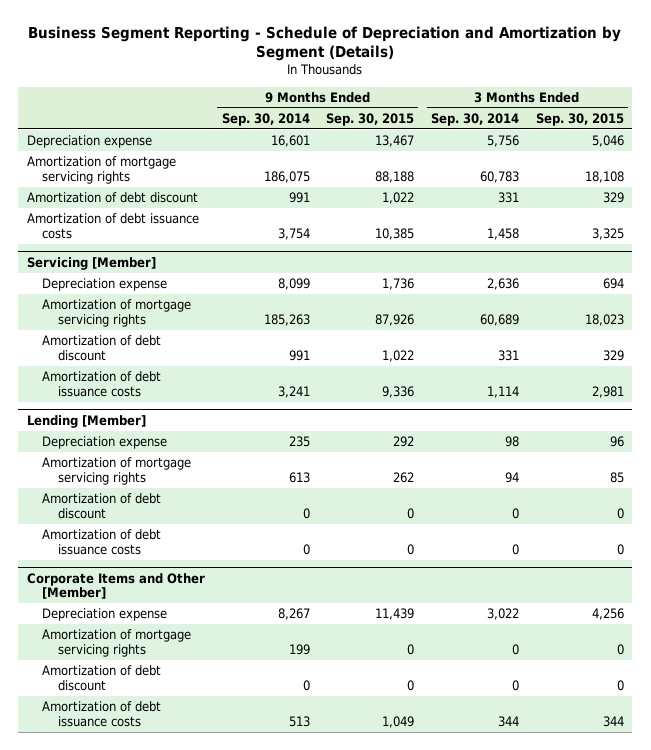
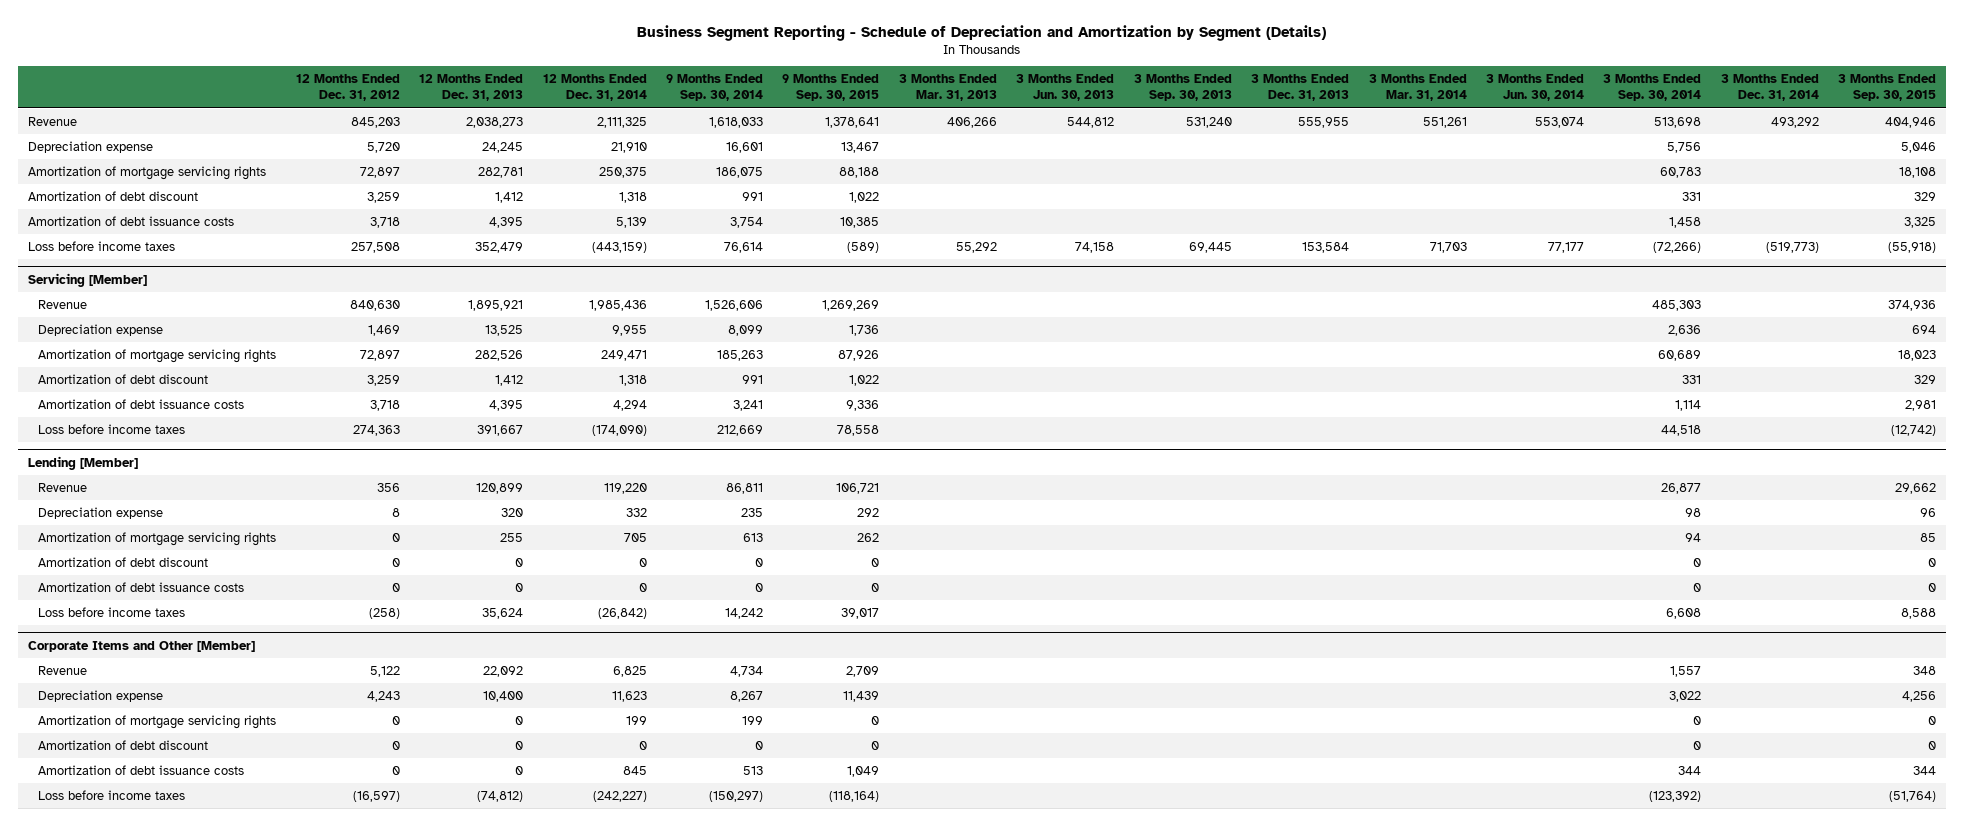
- | 9 Months Ended Sep. 30, 2014 | 9 Months Ended Sep. 30, 2015 | 3 Months Ended Sep. 30, 2014 | 3 Months Ended Sep. 30, 2015
+ | 12 Months Ended Dec. 31, 2012 | 12 Months Ended Dec. 31, 2013 | 12 Months Ended Dec. 31, 2014 | 9 Months Ended Sep. 30, 2014 | 9 Months Ended Sep. 30, 2015 | 3 Months Ended Mar. 31, 2013 | 3 Months Ended Jun. 30, 2013 | 3 Months Ended Sep. 30, 2013 | 3 Months Ended Dec. 31, 2013 | 3 Months Ended Mar. 31, 2014 | 3 Months Ended Jun. 30, 2014 | 3 Months Ended Sep. 30, 2014 | 3 Months Ended Dec. 31, 2014 | 3 Months Ended Sep. 30, 2015
+ Revenue | 845,203 | 2,038,273 | 2,111,325 | 1,618,033 | 1,378,641 | 406,266 | 544,812 | 531,240 | 555,955 | 551,261 | 553,074 | 513,698 | 493,292 | 404,946
+ Loss before income taxes | 257,508 | 352,479 | (443,159) | 76,614 | (589) | 55,292 | 74,158 | 69,445 | 153,584 | 71,703 | 77,177 | (72,266) | (519,773) | (55,918)
@ Servicing [Member]
+ Revenue | 840,630 | 1,895,921 | 1,985,436 | 1,526,606 | 1,269,269 | | | | | | | 485,303 | | 374,936
+ Loss before income taxes | 274,363 | 391,667 | (174,090) | 212,669 | 78,558 | | | | | | | 44,518 | | (12,742)
@ Lending [Member]
+ Revenue | 356 | 120,899 | 119,220 | 86,811 | 106,721 | | | | | | | 26,877 | | 29,662
+ Loss before income taxes | (258) | 35,624 | (26,842) | 14,242 | 39,017 | | | | | | | 6,608 | | 8,588
@ Corporate Items and Other [Member]
+ Revenue | 5,122 | 22,092 | 6,825 | 4,734 | 2,709 | | | | | | | 1,557 | | 348
+ Loss before income taxes | (16,597) | (74,812) | (242,227) | (150,297) | (118,164) | | | | | | | (123,392) | | (51,764)

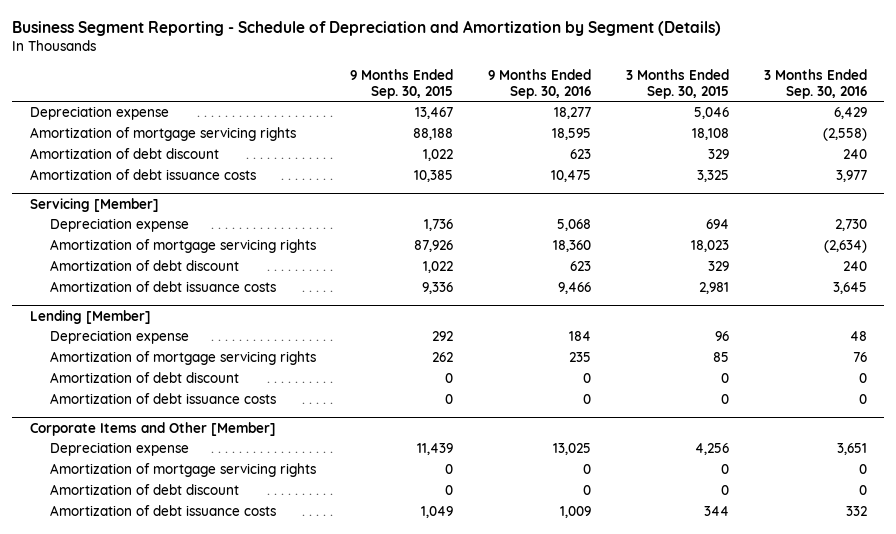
- | 12 Months Ended Dec. 31, 2012 | 12 Months Ended Dec. 31, 2013 | 12 Months Ended Dec. 31, 2014 | 9 Months Ended Sep. 30, 2014 | 9 Months Ended Sep. 30, 2015 | 3 Months Ended Mar. 31, 2013 | 3 Months Ended Jun. 30, 2013 | 3 Months Ended Sep. 30, 2013 | 3 Months Ended Dec. 31, 2013 | 3 Months Ended Mar. 31, 2014 | 3 Months Ended Jun. 30, 2014 | 3 Months Ended Sep. 30, 2014 | 3 Months Ended Dec. 31, 2014 | 3 Months Ended Sep. 30, 2015
+ | 9 Months Ended Sep. 30, 2015 | 9 Months Ended Sep. 30, 2016 | 3 Months Ended Sep. 30, 2015 | 3 Months Ended Sep. 30, 2016
- Revenue | 845,203 | 2,038,273 | 2,111,325 | 1,618,033 | 1,378,641 | 406,266 | 544,812 | 531,240 | 555,955 | 551,261 | 553,074 | 513,698 | 493,292 | 404,946
- Loss before income taxes | 257,508 | 352,479 | (443,159) | 76,614 | (589) | 55,292 | 74,158 | 69,445 | 153,584 | 71,703 | 77,177 | (72,266) | (519,773) | (55,918)
@ Servicing [Member]
- Revenue | 840,630 | 1,895,921 | 1,985,436 | 1,526,606 | 1,269,269 | | | | | | | 485,303 | | 374,936
- Loss before income taxes | 274,363 | 391,667 | (174,090) | 212,669 | 78,558 | | | | | | | 44,518 | | (12,742)
@ Lending [Member]
- Revenue | 356 | 120,899 | 119,220 | 86,811 | 106,721 | | | | | | | 26,877 | | 29,662
- Loss before income taxes | (258) | 35,624 | (26,842) | 14,242 | 39,017 | | | | | | | 6,608 | | 8,588
@ Corporate Items and Other [Member]
- Revenue | 5,122 | 22,092 | 6,825 | 4,734 | 2,709 | | | | | | | 1,557 | | 348
- Loss before income taxes | (16,597) | (74,812) | (242,227) | (150,297) | (118,164) | | | | | | | (123,392) | | (51,764)

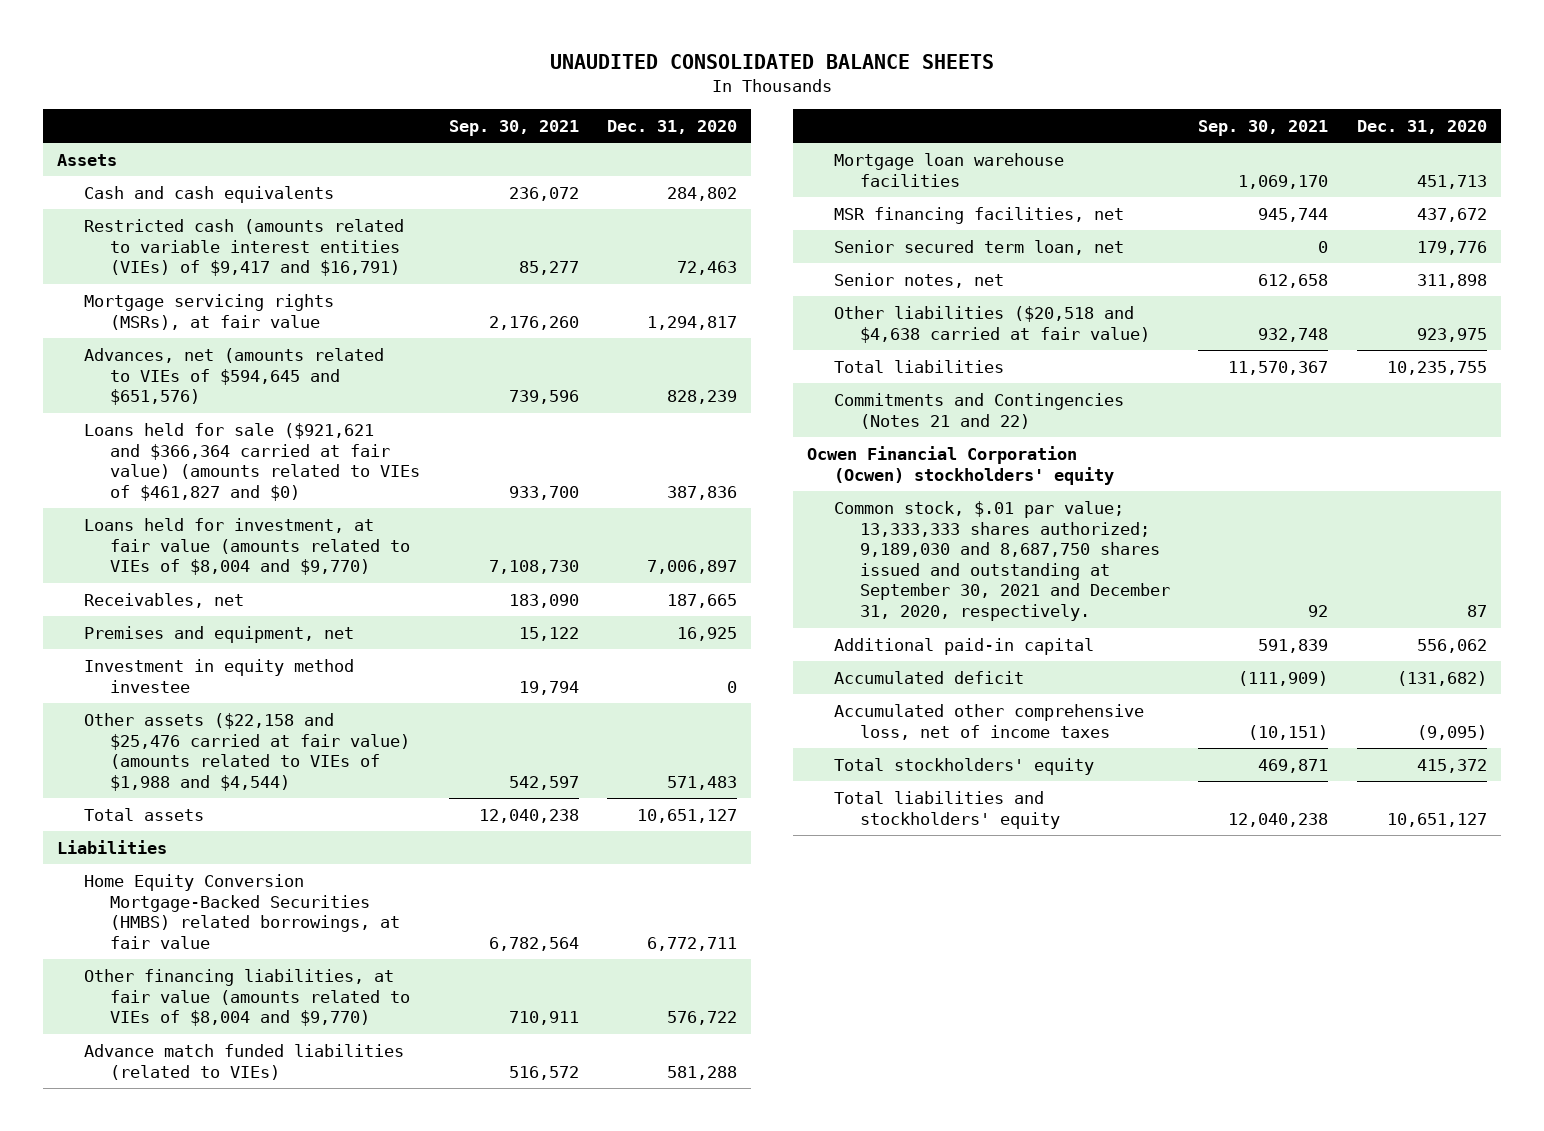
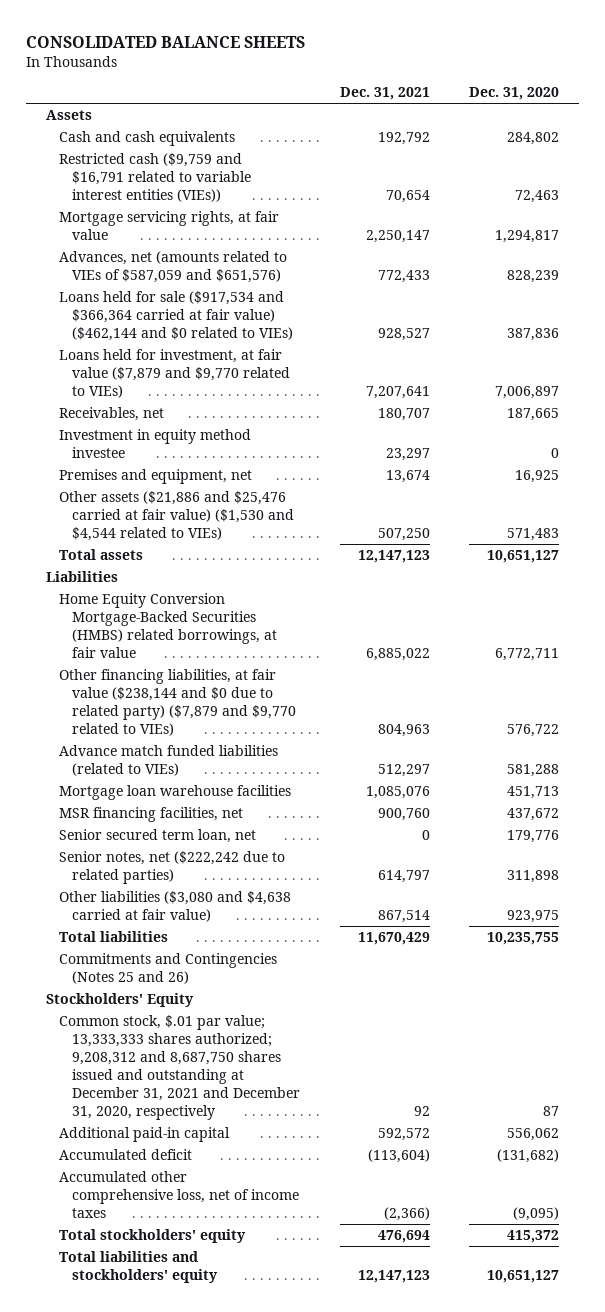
- UNAUDITED CONSOLIDATED BALANCE SHEETS
+ CONSOLIDATED BALANCE SHEETS
- | Sep. 30, 2021 | Dec. 31, 2020
+ | Dec. 31, 2021 | Dec. 31, 2020
- Restricted cash (amounts related to variable interest entities (VIEs) of $9,417 and $16,791) | 85,277 | 72,463
- Mortgage servicing rights (MSRs), at fair value | 2,176,260 | 1,294,817
- Advances, net (amounts related to VIEs of $594,645 and $651,576) | 739,596 | 828,239
- Loans held for sale ($921,621 and $366,364 carried at fair value) (amounts related to VIEs of $461,827 and $0) | 933,700 | 387,836
- Loans held for investment, at fair value (amounts related to VIEs of $8,004 and $9,770) | 7,108,730 | 7,006,897
+ Restricted cash ($9,759 and $16,791 related to variable interest entities (VIEs)) | 70,654 | 72,463
+ Mortgage servicing rights, at fair value | 2,250,147 | 1,294,817
+ Advances, net (amounts related to VIEs of $587,059 and $651,576) | 772,433 | 828,239
+ Loans held for sale ($917,534 and $366,364 carried at fair value) ($462,144 and $0 related to VIEs) | 928,527 | 387,836
+ Loans held for investment, at fair value ($7,879 and $9,770 related to VIEs) | 7,207,641 | 7,006,897
- Other assets ($22,158 and $25,476 carried at fair value) (amounts related to VIEs of $1,988 and $4,544) | 542,597 | 571,483
moved down: Premises and equipment, net | 13,674 | 16,925
+ Other assets ($21,886 and $25,476 carried at fair value) ($1,530 and $4,544 related to VIEs) | 507,250 | 571,483
- Other financing liabilities, at fair value (amounts related to VIEs of $8,004 and $9,770) | 710,911 | 576,722
+ Other financing liabilities, at fair value ($238,144 and $0 due to related party) ($7,879 and $9,770 related to VIEs) | 804,963 | 576,722
- Senior notes, net | 612,658 | 311,898
- Other liabilities ($20,518 and $4,638 carried at fair value) | 932,748 | 923,975
+ Senior notes, net ($222,242 due to related parties) | 614,797 | 311,898
+ Other liabilities ($3,080 and $4,638 carried at fair value) | 867,514 | 923,975
- Commitments and Contingencies (Notes 21 and 22)
- Ocwen Financial Corporation (Ocwen) stockholders' equity
- Common stock, $.01 par value; 13,333,333 shares authorized; 9,189,030 and 8,687,750 shares issued and outstanding at September 30, 2021 and December 31, 2020, respectively. | 92 | 87
+ Commitments and Contingencies (Notes 25 and 26)
+ Stockholders' Equity
+ Common stock, $.01 par value; 13,333,333 shares authorized; 9,208,312 and 8,687,750 shares issued and outstanding at December 31, 2021 and December 31, 2020, respectively | 92 | 87

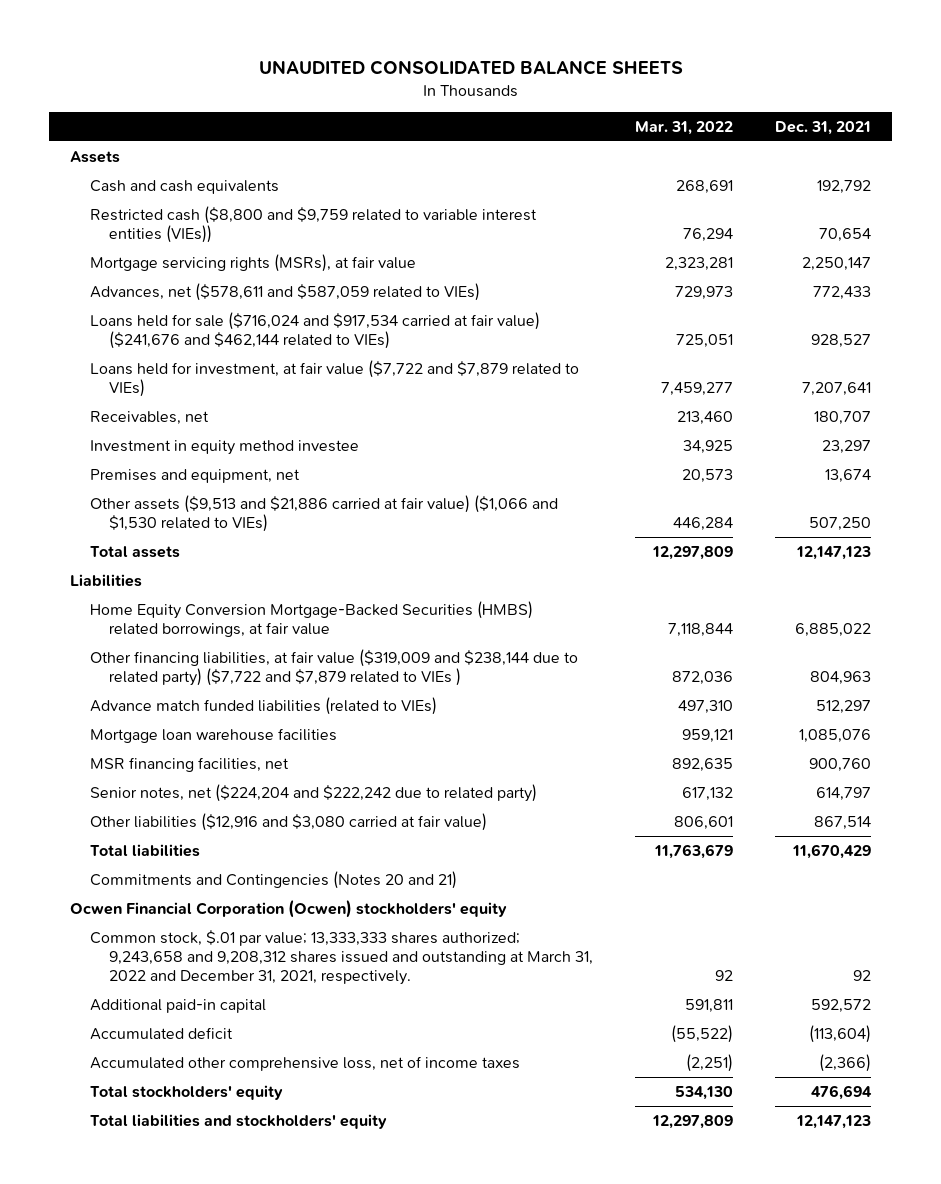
- CONSOLIDATED BALANCE SHEETS
+ UNAUDITED CONSOLIDATED BALANCE SHEETS
- | Dec. 31, 2021 | Dec. 31, 2020
+ | Mar. 31, 2022 | Dec. 31, 2021
- Restricted cash ($9,759 and $16,791 related to variable interest entities (VIEs)) | 70,654 | 72,463
- Mortgage servicing rights, at fair value | 2,250,147 | 1,294,817
- Advances, net (amounts related to VIEs of $587,059 and $651,576) | 772,433 | 828,239
- Loans held for sale ($917,534 and $366,364 carried at fair value) ($462,144 and $0 related to VIEs) | 928,527 | 387,836
- Loans held for investment, at fair value ($7,879 and $9,770 related to VIEs) | 7,207,641 | 7,006,897
+ Restricted cash ($8,800 and $9,759 related to variable interest entities (VIEs)) | 76,294 | 70,654
+ Mortgage servicing rights (MSRs), at fair value | 2,323,281 | 2,250,147
+ Advances, net ($578,611 and $587,059 related to VIEs) | 729,973 | 772,433
+ Loans held for sale ($716,024 and $917,534 carried at fair value) ($241,676 and $462,144 related to VIEs) | 725,051 | 928,527
+ Loans held for investment, at fair value ($7,722 and $7,879 related to VIEs) | 7,459,277 | 7,207,641
- Other assets ($21,886 and $25,476 carried at fair value) ($1,530 and $4,544 related to VIEs) | 507,250 | 571,483
+ Other assets ($9,513 and $21,886 carried at fair value) ($1,066 and $1,530 related to VIEs) | 446,284 | 507,250
- Other financing liabilities, at fair value ($238,144 and $0 due to related party) ($7,879 and $9,770 related to VIEs) | 804,963 | 576,722
+ Other financing liabilities, at fair value ($319,009 and $238,144 due to related party) ($7,722 and $7,879 related to VIEs ) | 872,036 | 804,963
- Senior secured term loan, net | 0 | 179,776
- Senior notes, net ($222,242 due to related parties) | 614,797 | 311,898
- Other liabilities ($3,080 and $4,638 carried at fair value) | 867,514 | 923,975
+ Senior notes, net ($224,204 and $222,242 due to related party) | 617,132 | 614,797
+ Other liabilities ($12,916 and $3,080 carried at fair value) | 806,601 | 867,514
- Commitments and Contingencies (Notes 25 and 26)
- Stockholders' Equity
- Common stock, $.01 par value; 13,333,333 shares authorized; 9,208,312 and 8,687,750 shares issued and outstanding at December 31, 2021 and December 31, 2020, respectively | 92 | 87
+ Commitments and Contingencies (Notes 20 and 21)
+ Ocwen Financial Corporation (Ocwen) stockholders' equity
+ Common stock, $.01 par value; 13,333,333 shares authorized; 9,243,658 and 9,208,312 shares issued and outstanding at March 31, 2022 and December 31, 2021, respectively. | 92 | 92

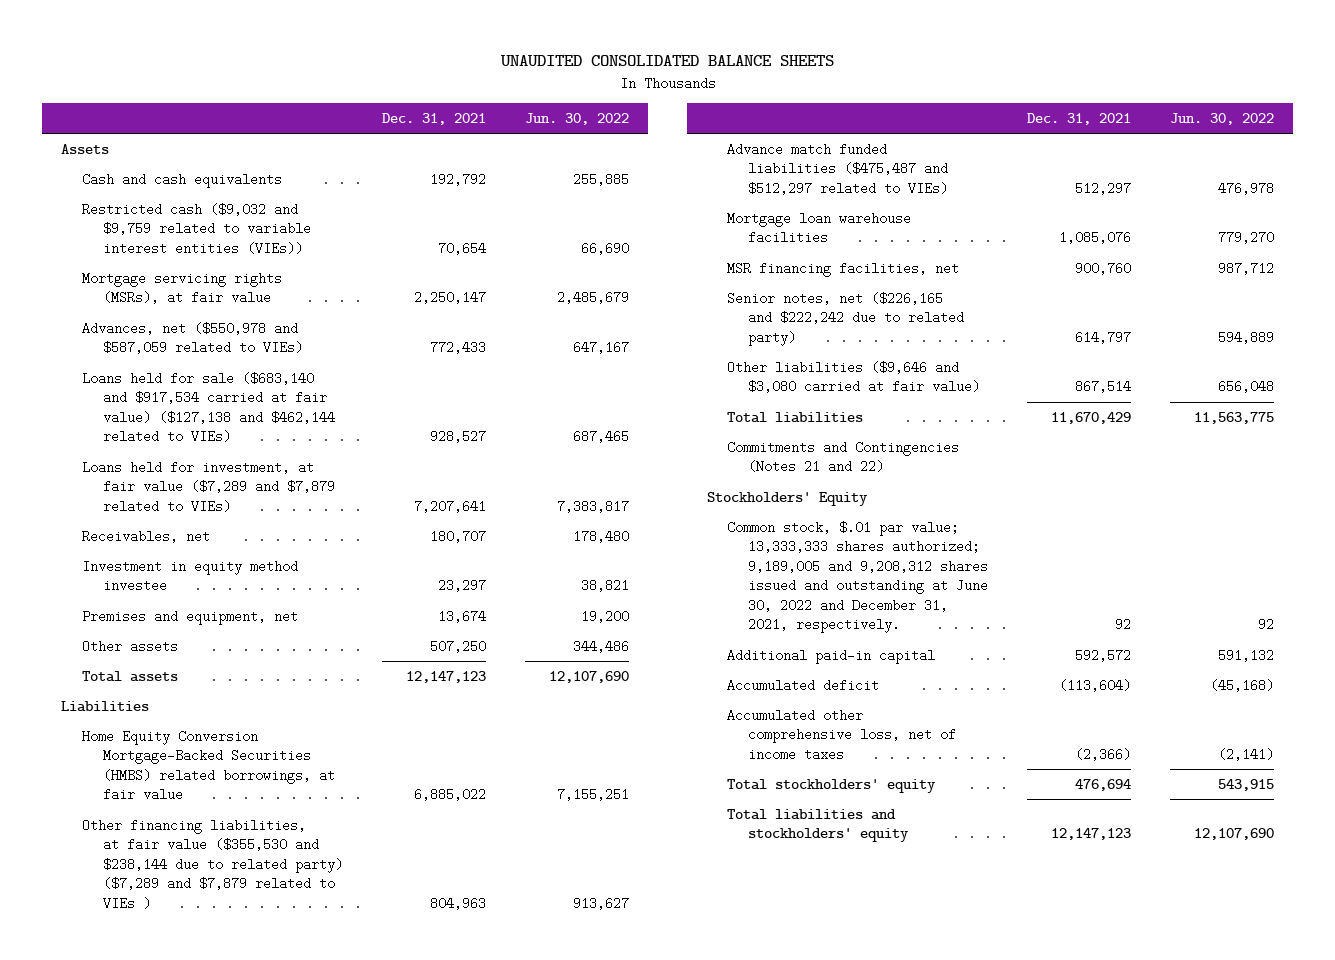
- | Mar. 31, 2022 | Dec. 31, 2021
+ | Dec. 31, 2021 | Jun. 30, 2022
- Restricted cash ($8,800 and $9,759 related to variable interest entities (VIEs)) | 76,294 | 70,654
+ Restricted cash ($9,032 and $9,759 related to variable interest entities (VIEs)) | 70,654 | 66,690
- Advances, net ($578,611 and $587,059 related to VIEs) | 729,973 | 772,433
- Loans held for sale ($716,024 and $917,534 carried at fair value) ($241,676 and $462,144 related to VIEs) | 725,051 | 928,527
- Loans held for investment, at fair value ($7,722 and $7,879 related to VIEs) | 7,459,277 | 7,207,641
+ Advances, net ($550,978 and $587,059 related to VIEs) | 772,433 | 647,167
+ Loans held for sale ($683,140 and $917,534 carried at fair value) ($127,138 and $462,144 related to VIEs) | 928,527 | 687,465
+ Loans held for investment, at fair value ($7,289 and $7,879 related to VIEs) | 7,207,641 | 7,383,817
- Other assets ($9,513 and $21,886 carried at fair value) ($1,066 and $1,530 related to VIEs) | 446,284 | 507,250
+ Other assets | 507,250 | 344,486
- Other financing liabilities, at fair value ($319,009 and $238,144 due to related party) ($7,722 and $7,879 related to VIEs ) | 872,036 | 804,963
- Advance match funded liabilities (related to VIEs) | 497,310 | 512,297
+ Other financing liabilities, at fair value ($355,530 and $238,144 due to related party) ($7,289 and $7,879 related to VIEs ) | 804,963 | 913,627
+ Advance match funded liabilities ($475,487 and $512,297 related to VIEs) | 512,297 | 476,978
- Senior notes, net ($224,204 and $222,242 due to related party) | 617,132 | 614,797
- Other liabilities ($12,916 and $3,080 carried at fair value) | 806,601 | 867,514
+ Senior notes, net ($226,165 and $222,242 due to related party) | 614,797 | 594,889
+ Other liabilities ($9,646 and $3,080 carried at fair value) | 867,514 | 656,048
- Commitments and Contingencies (Notes 20 and 21)
- Ocwen Financial Corporation (Ocwen) stockholders' equity
- Common stock, $.01 par value; 13,333,333 shares authorized; 9,243,658 and 9,208,312 shares issued and outstanding at March 31, 2022 and December 31, 2021, respectively. | 92 | 92
+ Commitments and Contingencies (Notes 21 and 22)
+ Stockholders' Equity
+ Common stock, $.01 par value; 13,333,333 shares authorized; 9,189,005 and 9,208,312 shares issued and outstanding at June 30, 2022 and December 31, 2021, respectively. | 92 | 92

